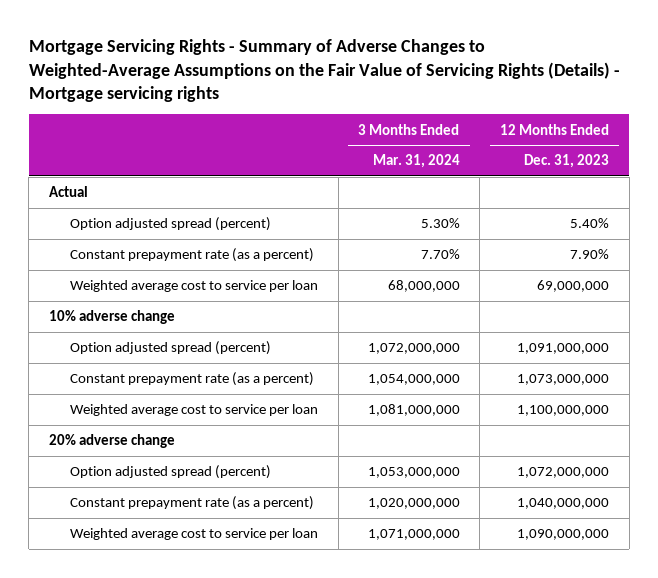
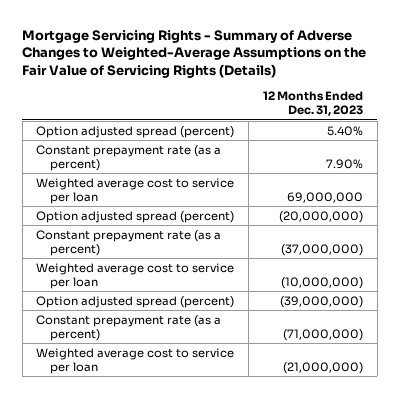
- Mortgage Servicing Rights - Summary of Adverse Changes to Weighted-Average Assumptions on the Fair Value of Servicing Rights (Details) - Mortgage servicing rights
+ Mortgage Servicing Rights - Summary of Adverse Changes to Weighted-Average Assumptions on the Fair Value of Servicing Rights (Details)
- | 3 Months Ended Mar. 31, 2024 | 12 Months Ended Dec. 31, 2023
+ | 12 Months Ended Dec. 31, 2023
- Actual
- 10% adverse change
- Option adjusted spread (percent) | 1,072,000,000 | 1,091,000,000
- Constant prepayment rate (as a percent) | 1,054,000,000 | 1,073,000,000
- Weighted average cost to service per loan | 1,081,000,000 | 1,100,000,000
- 20% adverse change
- Option adjusted spread (percent) | 1,053,000,000 | 1,072,000,000
- Constant prepayment rate (as a percent) | 1,020,000,000 | 1,040,000,000
- Weighted average cost to service per loan | 1,071,000,000 | 1,090,000,000
+ Option adjusted spread (percent) | (20,000,000)
+ Constant prepayment rate (as a percent) | (37,000,000)
+ Weighted average cost to service per loan | (10,000,000)
+ Option adjusted spread (percent) | (39,000,000)
+ Constant prepayment rate (as a percent) | (71,000,000)
+ Weighted average cost to service per loan | (21,000,000)

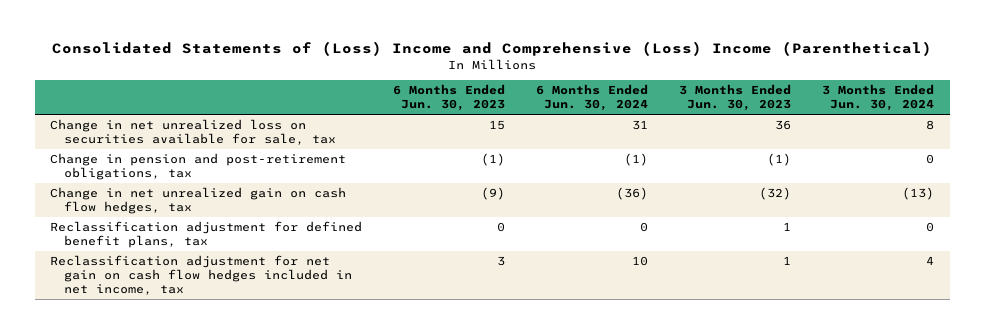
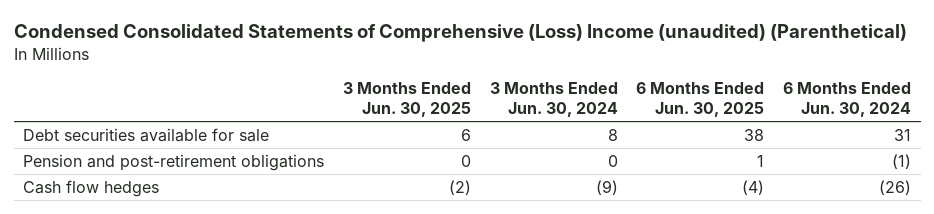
- Consolidated Statements of (Loss) Income and Comprehensive (Loss) Income (Parenthetical)
+ Condensed Consolidated Statements of Comprehensive (Loss) Income (unaudited) (Parenthetical)
- | 6 Months Ended Jun. 30, 2023 | 6 Months Ended Jun. 30, 2024 | 3 Months Ended Jun. 30, 2023 | 3 Months Ended Jun. 30, 2024
+ | 3 Months Ended Jun. 30, 2025 | 3 Months Ended Jun. 30, 2024 | 6 Months Ended Jun. 30, 2025 | 6 Months Ended Jun. 30, 2024
- Change in net unrealized loss on securities available for sale, tax | 15 | 31 | 36 | 8
- Change in pension and post-retirement obligations, tax | (1) | (1) | (1) | 0
- Change in net unrealized gain on cash flow hedges, tax | (9) | (36) | (32) | (13)
- Reclassification adjustment for defined benefit plans, tax | 0 | 0 | 1 | 0
- Reclassification adjustment for net gain on cash flow hedges included in net income, tax | 3 | 10 | 1 | 4
+ Debt securities available for sale | 6 | 8 | 38 | 31
+ Pension and post-retirement obligations | 0 | 0 | 1 | (1)
+ Cash flow hedges | (2) | (9) | (4) | (26)

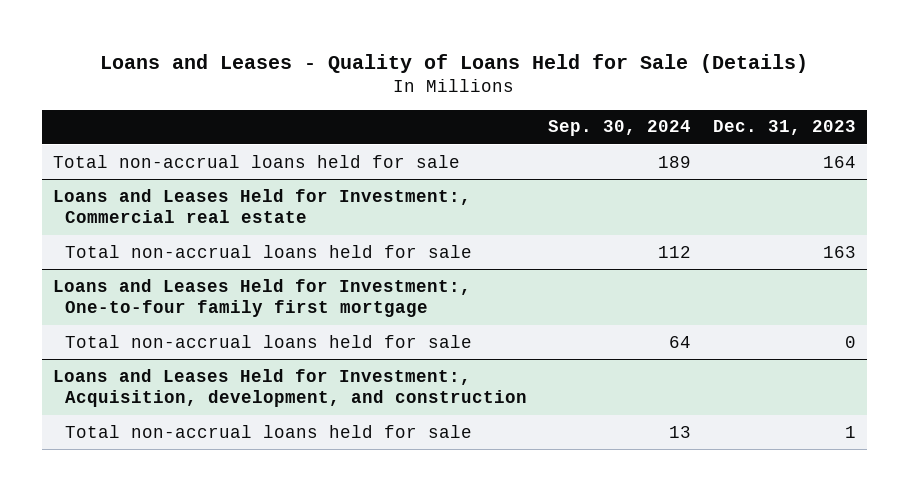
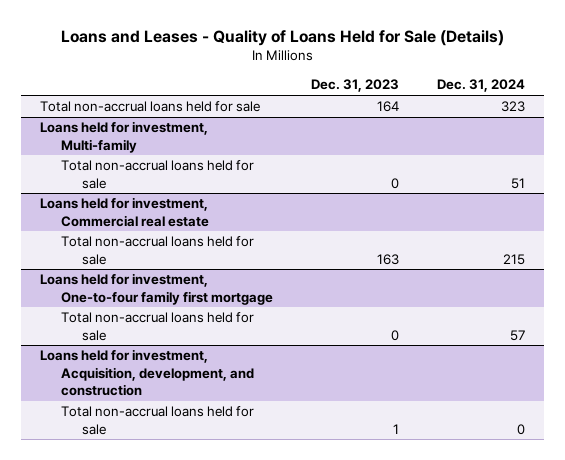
- | Sep. 30, 2024 | Dec. 31, 2023
+ | Dec. 31, 2023 | Dec. 31, 2024
- Loans and Leases Held for Investment:, Commercial real estate
+ Loans held for investment, Multi-family
+ Total non-accrual loans held for sale | 0 | 51
+ Loans held for investment, Commercial real estate
- Loans and Leases Held for Investment:, One-to-four family first mortgage
+ Loans held for investment, One-to-four family first mortgage
- Loans and Leases Held for Investment:, Acquisition, development, and construction
+ Loans held for investment, Acquisition, development, and construction

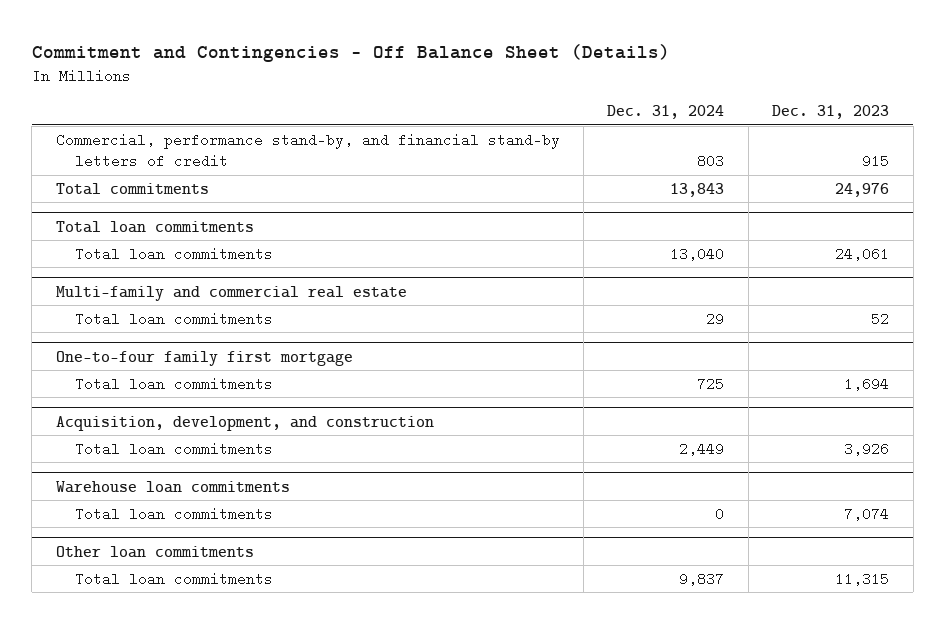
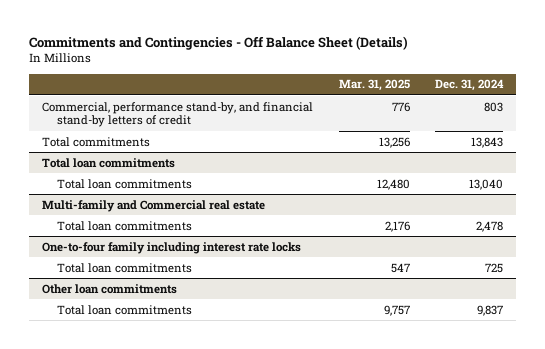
- Commitment and Contingencies - Off Balance Sheet (Details)
+ Commitments and Contingencies - Off Balance Sheet (Details)
- | Dec. 31, 2024 | Dec. 31, 2023
+ | Mar. 31, 2025 | Dec. 31, 2024
- Multi-family and commercial real estate
- Total loan commitments | 29 | 52
- One-to-four family first mortgage
+ Multi-family and Commercial real estate
+ Total loan commitments | 2,176 | 2,478
+ One-to-four family including interest rate locks
- Acquisition, development, and construction
- Total loan commitments | 2,449 | 3,926
- Warehouse loan commitments
- Total loan commitments | 0 | 7,074

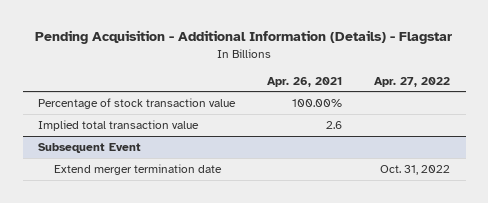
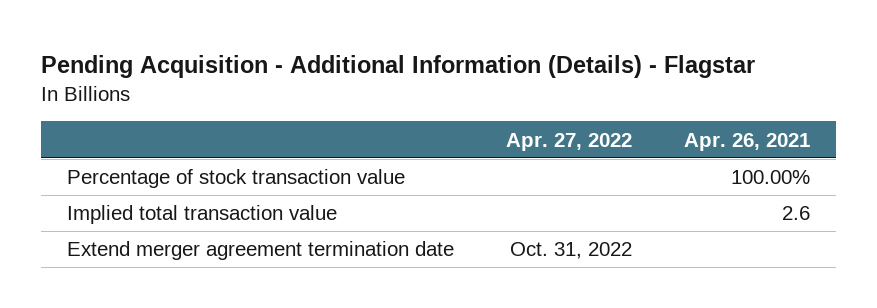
- | Apr. 26, 2021 | Apr. 27, 2022
+ | Apr. 27, 2022 | Apr. 26, 2021
- Subsequent Event
- Extend merger termination date | | Oct. 31, 2022
+ Extend merger agreement termination date | Oct. 31, 2022 |

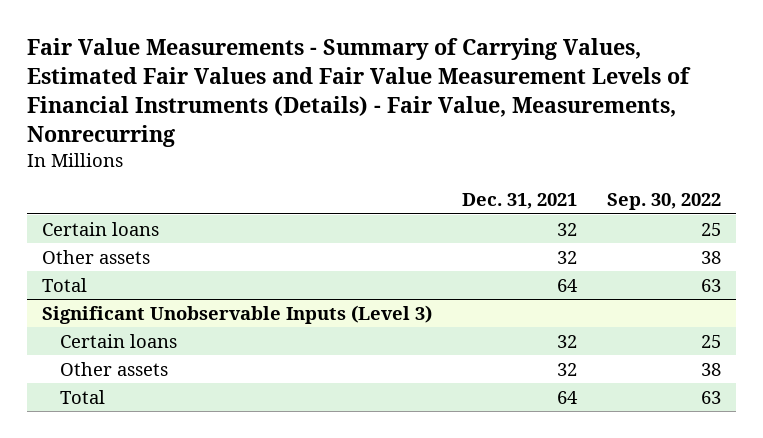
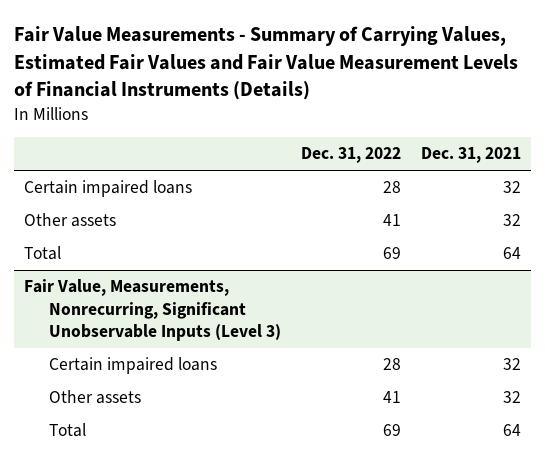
- Fair Value Measurements - Summary of Carrying Values, Estimated Fair Values and Fair Value Measurement Levels of Financial Instruments (Details) - Fair Value, Measurements, Nonrecurring
+ Fair Value Measurements - Summary of Carrying Values, Estimated Fair Values and Fair Value Measurement Levels of Financial Instruments (Details)
- | Dec. 31, 2021 | Sep. 30, 2022
+ | Dec. 31, 2022 | Dec. 31, 2021
- Certain loans | 32 | 25
+ Certain impaired loans | 28 | 32
- Significant Unobservable Inputs (Level 3)
- Certain loans | 32 | 25
+ Fair Value, Measurements, Nonrecurring, Significant Unobservable Inputs (Level 3)
+ Certain impaired loans | 28 | 32

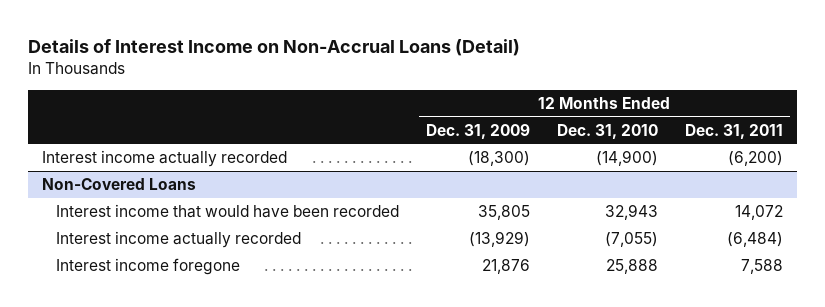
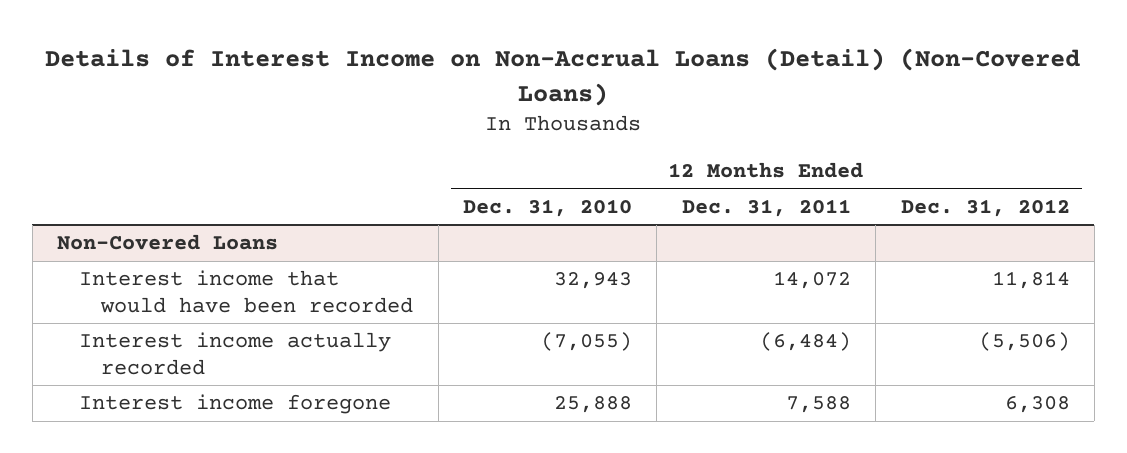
- Details of Interest Income on Non-Accrual Loans (Detail)
+ Details of Interest Income on Non-Accrual Loans (Detail) (Non-Covered Loans)
- | 12 Months Ended Dec. 31, 2009 | 12 Months Ended Dec. 31, 2010 | 12 Months Ended Dec. 31, 2011
+ | 12 Months Ended Dec. 31, 2010 | 12 Months Ended Dec. 31, 2011 | 12 Months Ended Dec. 31, 2012
- Interest income actually recorded | (18,300) | (14,900) | (6,200)

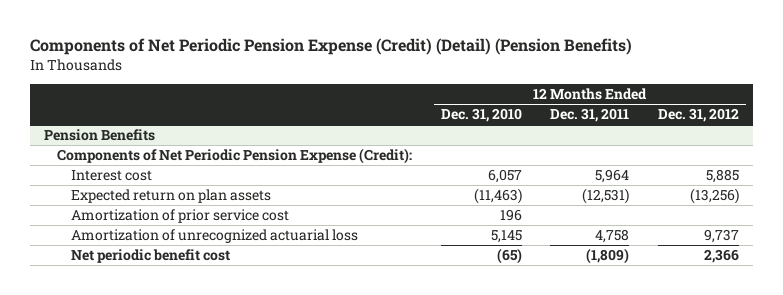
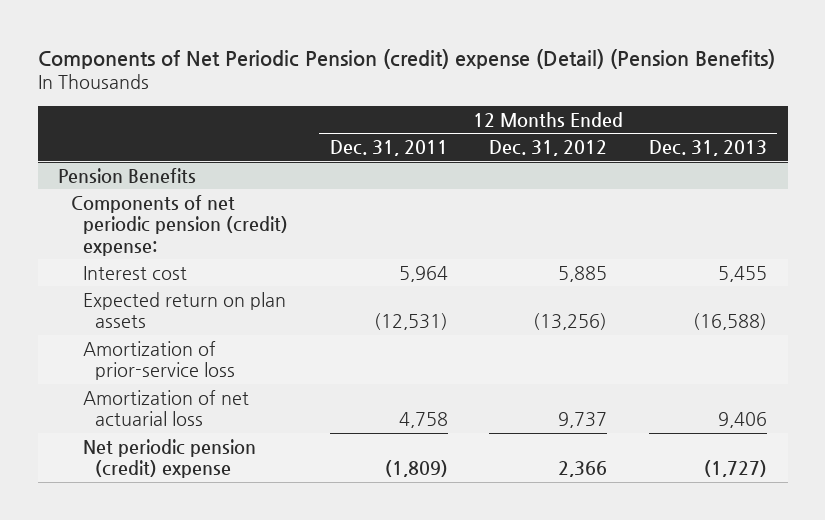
- Components of Net Periodic Pension Expense (Credit) (Detail) (Pension Benefits)
+ Components of Net Periodic Pension (credit) expense (Detail) (Pension Benefits)
- | 12 Months Ended Dec. 31, 2010 | 12 Months Ended Dec. 31, 2011 | 12 Months Ended Dec. 31, 2012
+ | 12 Months Ended Dec. 31, 2011 | 12 Months Ended Dec. 31, 2012 | 12 Months Ended Dec. 31, 2013
@ Pension Benefits
- Components of Net Periodic Pension Expense (Credit):
+ Components of net periodic pension (credit) expense:
- Amortization of prior service cost | 196 | |
- Amortization of unrecognized actuarial loss | 5,145 | 4,758 | 9,737
- Net periodic benefit cost | (65) | (1,809) | 2,366
+ Amortization of prior-service loss
+ Amortization of net actuarial loss | 4,758 | 9,737 | 9,406
+ Net periodic pension (credit) expense | (1,809) | 2,366 | (1,727)

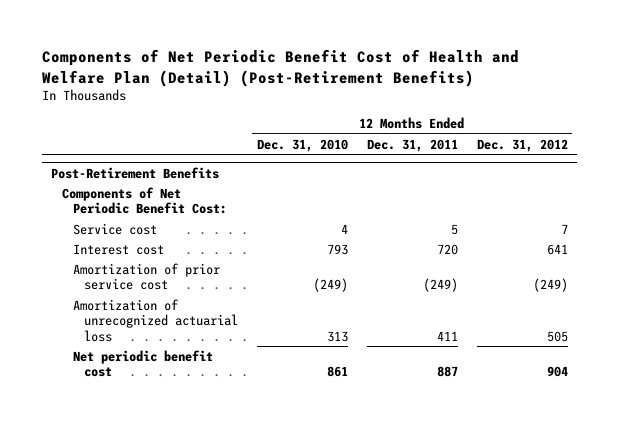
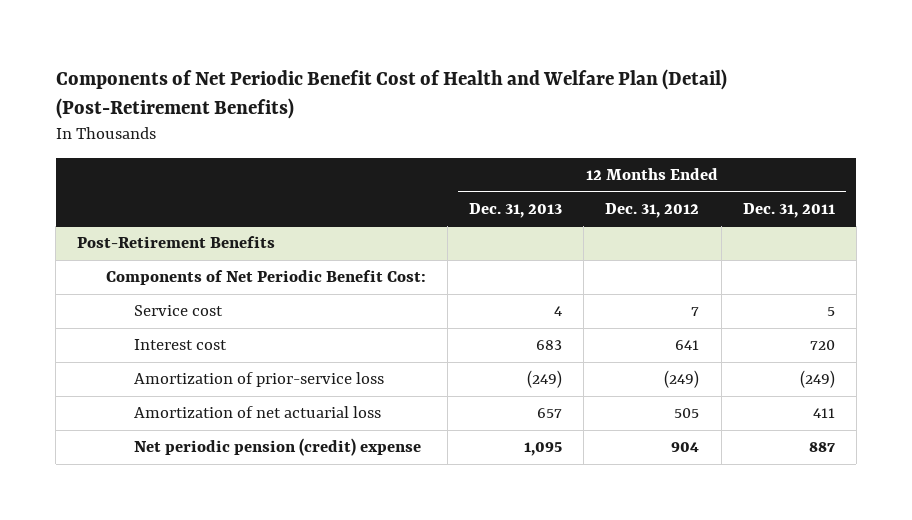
- | 12 Months Ended Dec. 31, 2010 | 12 Months Ended Dec. 31, 2011 | 12 Months Ended Dec. 31, 2012
+ | 12 Months Ended Dec. 31, 2013 | 12 Months Ended Dec. 31, 2012 | 12 Months Ended Dec. 31, 2011
@ Post-Retirement Benefits
- Amortization of prior service cost | (249) | (249) | (249)
- Amortization of unrecognized actuarial loss | 313 | 411 | 505
- Net periodic benefit cost | 861 | 887 | 904
+ Amortization of prior-service loss | (249) | (249) | (249)
+ Amortization of net actuarial loss | 657 | 505 | 411
+ Net periodic pension (credit) expense | 1,095 | 904 | 887

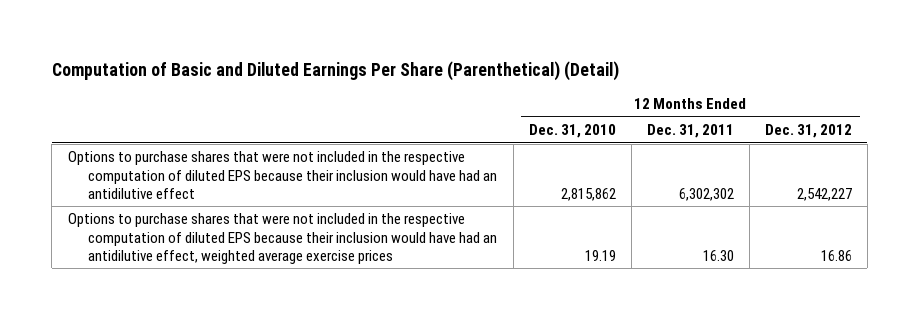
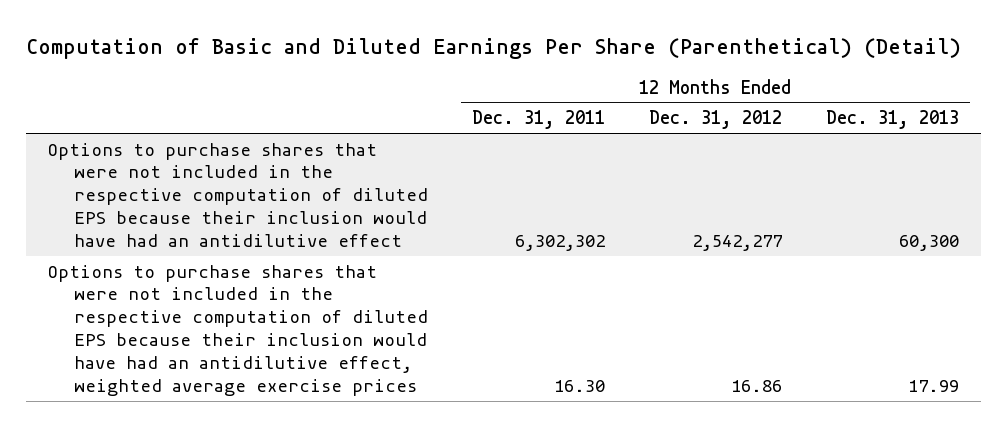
- | 12 Months Ended Dec. 31, 2010 | 12 Months Ended Dec. 31, 2011 | 12 Months Ended Dec. 31, 2012
+ | 12 Months Ended Dec. 31, 2011 | 12 Months Ended Dec. 31, 2012 | 12 Months Ended Dec. 31, 2013
- Options to purchase shares that were not included in the respective computation of diluted EPS because their inclusion would have had an antidilutive effect | 2,815,862 | 6,302,302 | 2,542,227
+ Options to purchase shares that were not included in the respective computation of diluted EPS because their inclusion would have had an antidilutive effect | 6,302,302 | 2,542,277 | 60,300

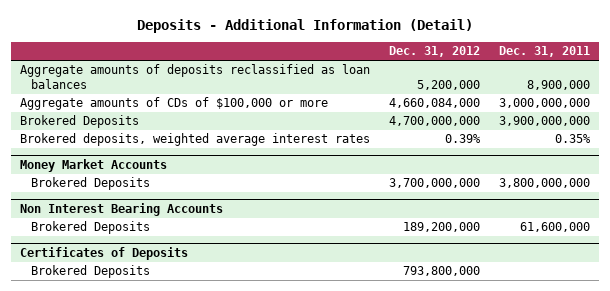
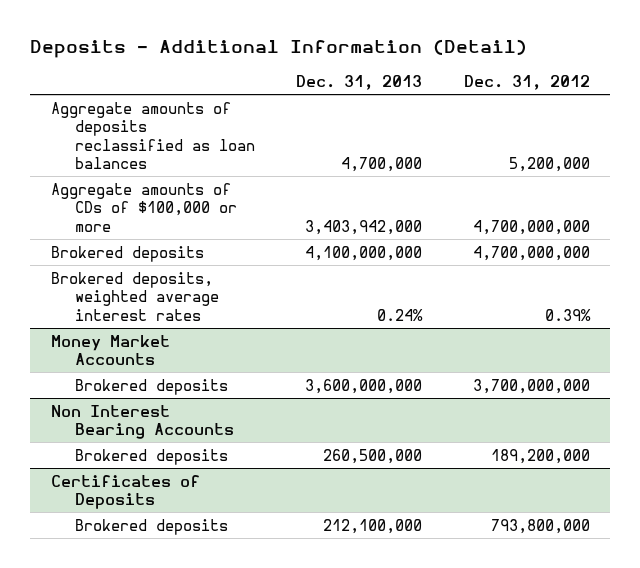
- | Dec. 31, 2012 | Dec. 31, 2011
+ | Dec. 31, 2013 | Dec. 31, 2012
- Aggregate amounts of CDs of $100,000 or more | 4,660,084,000 | 3,000,000,000
- Brokered Deposits | 4,700,000,000 | 3,900,000,000
+ Aggregate amounts of CDs of $100,000 or more | 3,403,942,000 | 4,700,000,000
+ Brokered deposits | 4,100,000,000 | 4,700,000,000
@ Money Market Accounts
- Brokered Deposits | 3,700,000,000 | 3,800,000,000
+ Brokered deposits | 3,600,000,000 | 3,700,000,000
@ Non Interest Bearing Accounts
- Brokered Deposits | 189,200,000 | 61,600,000
+ Brokered deposits | 260,500,000 | 189,200,000
@ Certificates of Deposits
- Brokered Deposits | 793,800,000 |
+ Brokered deposits | 212,100,000 | 793,800,000

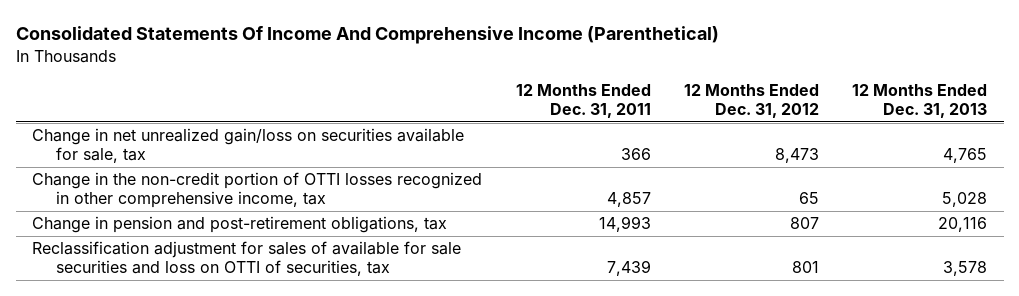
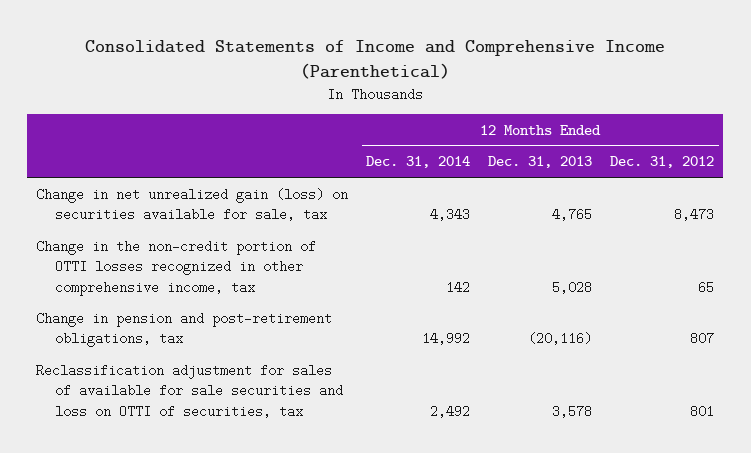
- Consolidated Statements Of Income And Comprehensive Income (Parenthetical)
+ Consolidated Statements of Income and Comprehensive Income (Parenthetical)
- | 12 Months Ended Dec. 31, 2011 | 12 Months Ended Dec. 31, 2012 | 12 Months Ended Dec. 31, 2013
+ | 12 Months Ended Dec. 31, 2014 | 12 Months Ended Dec. 31, 2013 | 12 Months Ended Dec. 31, 2012
- Change in net unrealized gain/loss on securities available for sale, tax | 366 | 8,473 | 4,765
+ Change in net unrealized gain (loss) on securities available for sale, tax | 4,343 | 4,765 | 8,473
- Change in pension and post-retirement obligations, tax | 14,993 | 807 | 20,116
+ Change in pension and post-retirement obligations, tax | 14,992 | (20,116) | 807

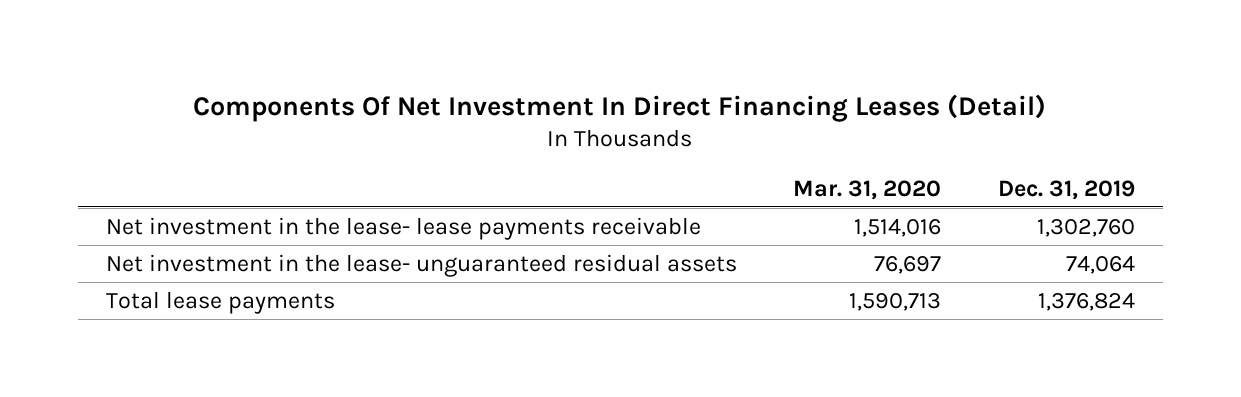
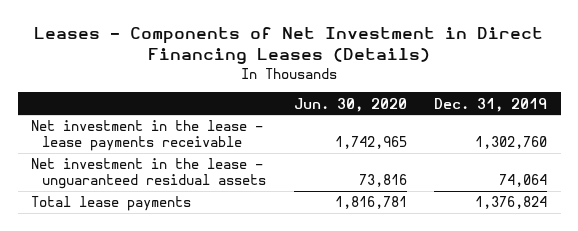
- Components Of Net Investment In Direct Financing Leases (Detail)
+ Leases - Components of Net Investment in Direct Financing Leases (Details)
- | Mar. 31, 2020 | Dec. 31, 2019
+ | Jun. 30, 2020 | Dec. 31, 2019
- Net investment in the lease- lease payments receivable | 1,514,016 | 1,302,760
- Net investment in the lease- unguaranteed residual assets | 76,697 | 74,064
+ Net investment in the lease - lease payments receivable | 1,742,965 | 1,302,760
+ Net investment in the lease - unguaranteed residual assets | 73,816 | 74,064

